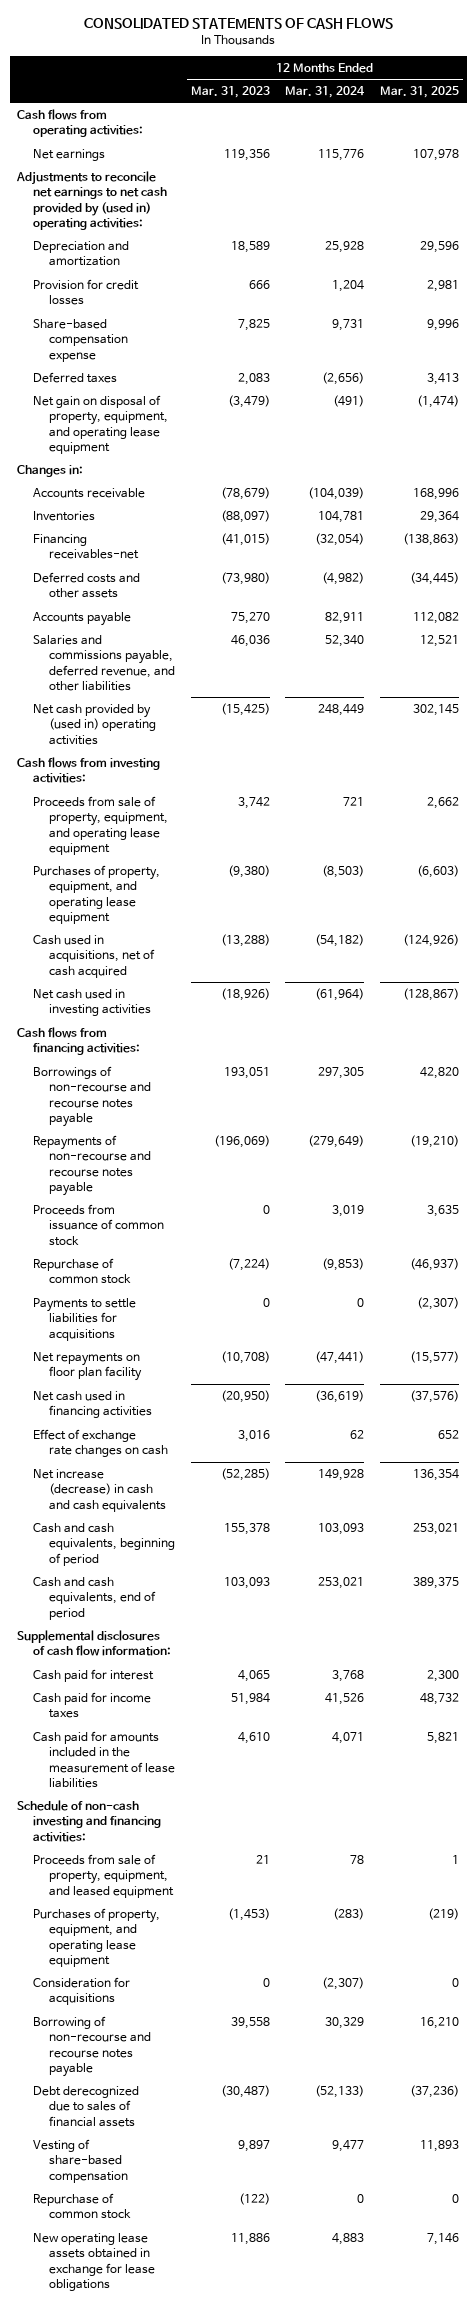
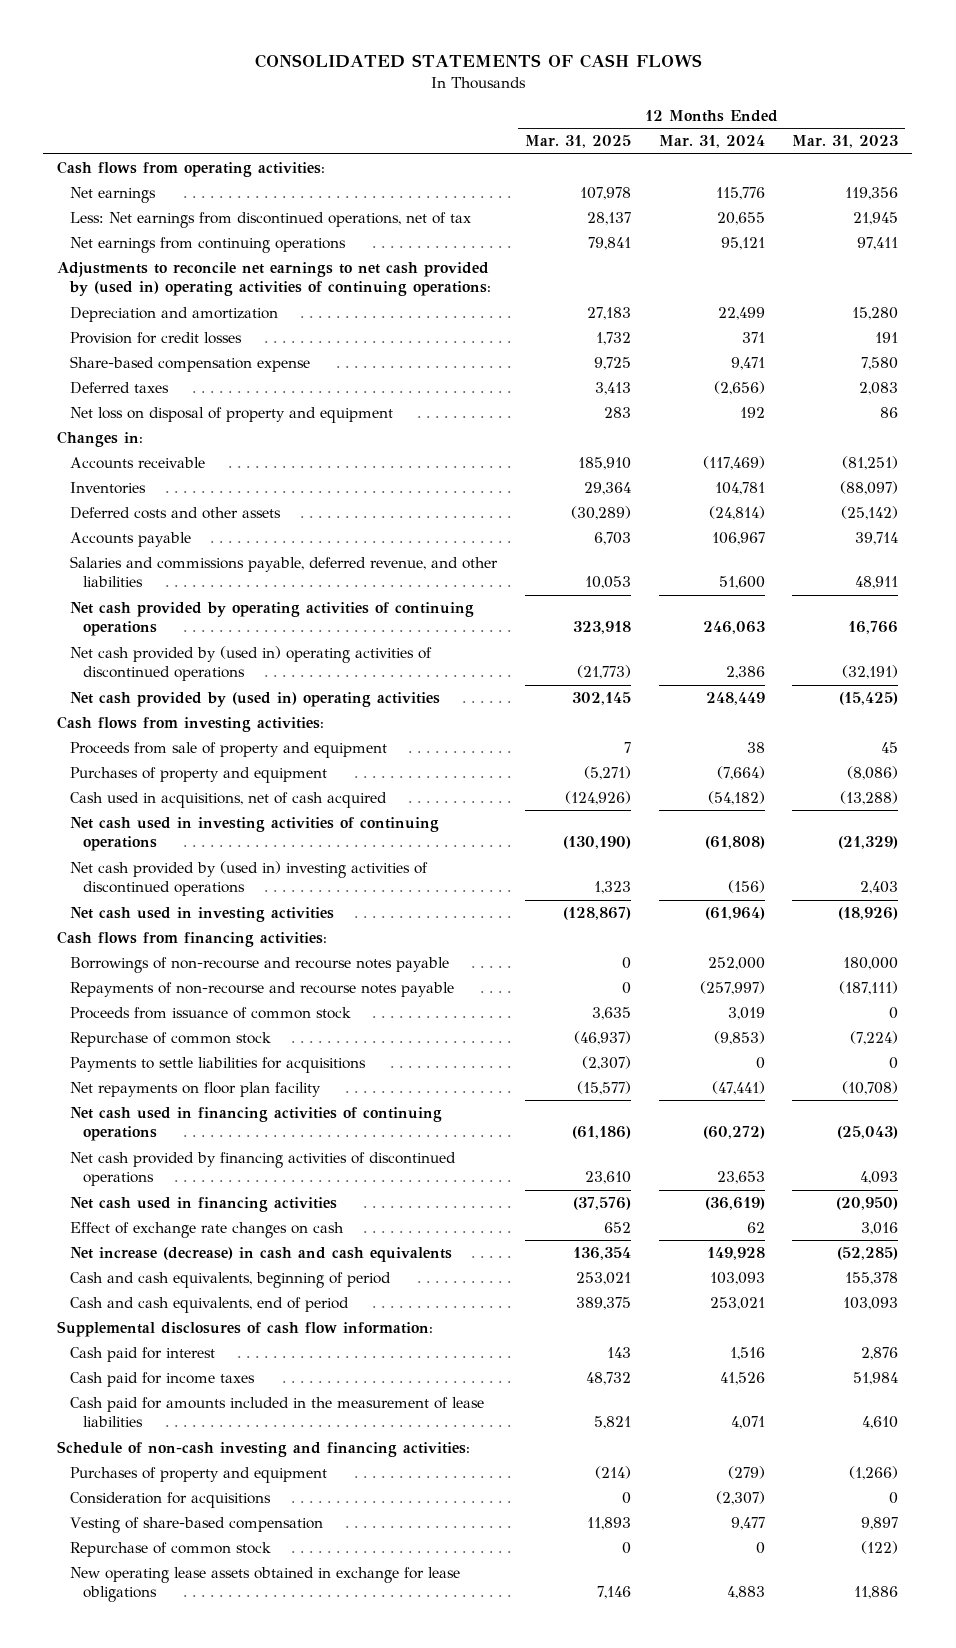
- | 12 Months Ended Mar. 31, 2023 | 12 Months Ended Mar. 31, 2024 | 12 Months Ended Mar. 31, 2025
+ | 12 Months Ended Mar. 31, 2025 | 12 Months Ended Mar. 31, 2024 | 12 Months Ended Mar. 31, 2023
- Adjustments to reconcile net earnings to net cash provided by (used in) operating activities:
- Depreciation and amortization | 18,589 | 25,928 | 29,596
- Provision for credit losses | 666 | 1,204 | 2,981
- Share-based compensation expense | 7,825 | 9,731 | 9,996
+ Less: Net earnings from discontinued operations, net of tax | 28,137 | 20,655 | 21,945
+ Net earnings from continuing operations | 79,841 | 95,121 | 97,411
+ Adjustments to reconcile net earnings to net cash provided by (used in) operating activities of continuing operations:
+ Depreciation and amortization | 27,183 | 22,499 | 15,280
+ Provision for credit losses | 1,732 | 371 | 191
+ Share-based compensation expense | 9,725 | 9,471 | 7,580
- Net gain on disposal of property, equipment, and operating lease equipment | (3,479) | (491) | (1,474)
+ Net loss on disposal of property and equipment | 283 | 192 | 86
- Accounts receivable | (78,679) | (104,039) | 168,996
+ Accounts receivable | 185,910 | (117,469) | (81,251)
- Financing receivables-net | (41,015) | (32,054) | (138,863)
- Deferred costs and other assets | (73,980) | (4,982) | (34,445)
- Accounts payable | 75,270 | 82,911 | 112,082
- Salaries and commissions payable, deferred revenue, and other liabilities | 46,036 | 52,340 | 12,521
+ Deferred costs and other assets | (30,289) | (24,814) | (25,142)
+ Accounts payable | 6,703 | 106,967 | 39,714
+ Salaries and commissions payable, deferred revenue, and other liabilities | 10,053 | 51,600 | 48,911
+ Net cash provided by operating activities of continuing operations | 323,918 | 246,063 | 16,766
+ Net cash provided by (used in) operating activities of discontinued operations | (21,773) | 2,386 | (32,191)
- Proceeds from sale of property, equipment, and operating lease equipment | 3,742 | 721 | 2,662
- Purchases of property, equipment, and operating lease equipment | (9,380) | (8,503) | (6,603)
+ Proceeds from sale of property and equipment | 7 | 38 | 45
+ Purchases of property and equipment | (5,271) | (7,664) | (8,086)
+ Net cash used in investing activities of continuing operations | (130,190) | (61,808) | (21,329)
+ Net cash provided by (used in) investing activities of discontinued operations | 1,323 | (156) | 2,403
- Borrowings of non-recourse and recourse notes payable | 193,051 | 297,305 | 42,820
- Repayments of non-recourse and recourse notes payable | (196,069) | (279,649) | (19,210)
+ Borrowings of non-recourse and recourse notes payable | 0 | 252,000 | 180,000
+ Repayments of non-recourse and recourse notes payable | 0 | (257,997) | (187,111)
+ Net cash used in financing activities of continuing operations | (61,186) | (60,272) | (25,043)
+ Net cash provided by financing activities of discontinued operations | 23,610 | 23,653 | 4,093
- Cash paid for interest | 4,065 | 3,768 | 2,300
+ Cash paid for interest | 143 | 1,516 | 2,876
- Proceeds from sale of property, equipment, and leased equipment | 21 | 78 | 1
- Purchases of property, equipment, and operating lease equipment | (1,453) | (283) | (219)
+ Purchases of property and equipment | (214) | (279) | (1,266)
- Borrowing of non-recourse and recourse notes payable | 39,558 | 30,329 | 16,210
- Debt derecognized due to sales of financial assets | (30,487) | (52,133) | (37,236)

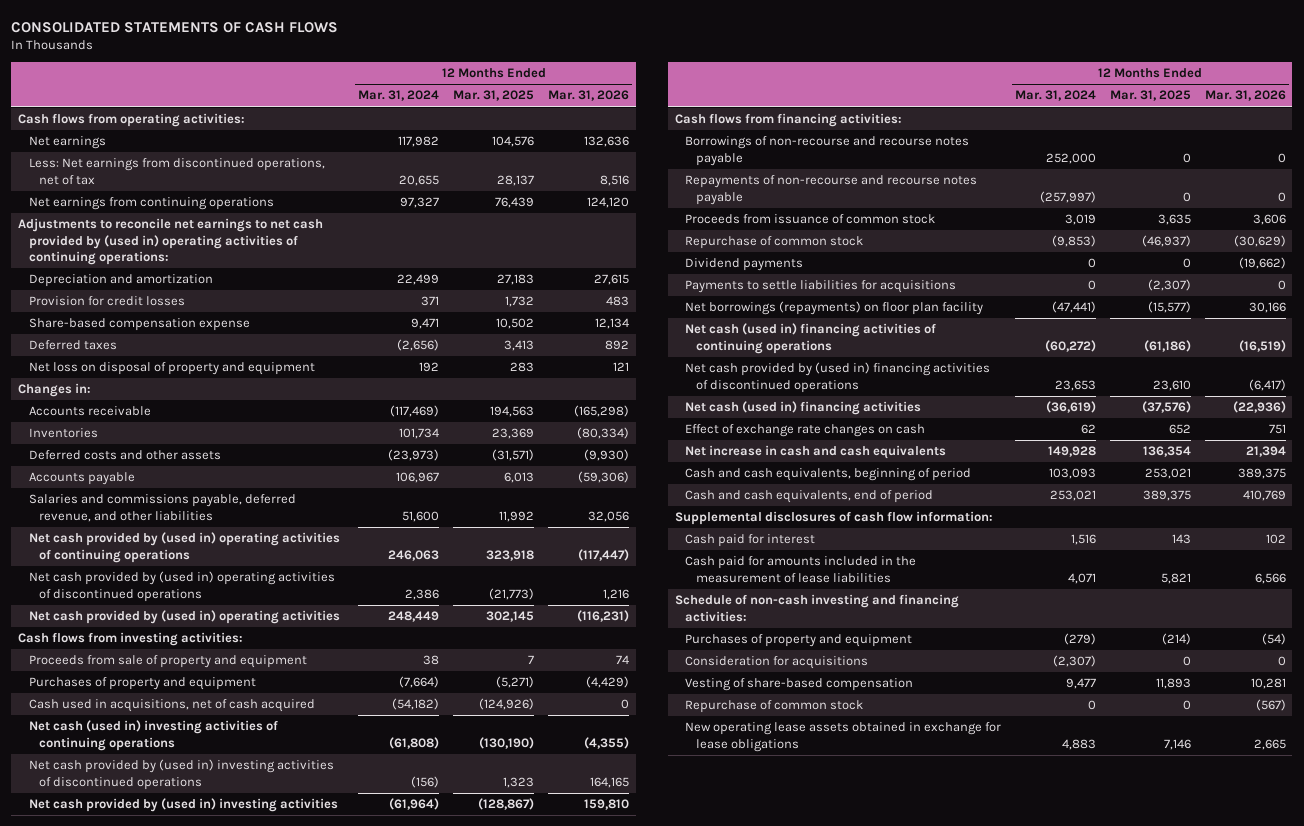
- | 12 Months Ended Mar. 31, 2025 | 12 Months Ended Mar. 31, 2024 | 12 Months Ended Mar. 31, 2023
+ | 12 Months Ended Mar. 31, 2024 | 12 Months Ended Mar. 31, 2025 | 12 Months Ended Mar. 31, 2026
- Net earnings | 107,978 | 115,776 | 119,356
+ Net earnings | 117,982 | 104,576 | 132,636
- Net earnings from continuing operations | 79,841 | 95,121 | 97,411
+ Net earnings from continuing operations | 97,327 | 76,439 | 124,120
- Share-based compensation expense | 9,725 | 9,471 | 7,580
+ Share-based compensation expense | 9,471 | 10,502 | 12,134
- Accounts receivable | 185,910 | (117,469) | (81,251)
- Inventories | 29,364 | 104,781 | (88,097)
- Deferred costs and other assets | (30,289) | (24,814) | (25,142)
- Accounts payable | 6,703 | 106,967 | 39,714
- Salaries and commissions payable, deferred revenue, and other liabilities | 10,053 | 51,600 | 48,911
- Net cash provided by operating activities of continuing operations | 323,918 | 246,063 | 16,766
+ Accounts receivable | (117,469) | 194,563 | (165,298)
+ Inventories | 101,734 | 23,369 | (80,334)
+ Deferred costs and other assets | (23,973) | (31,571) | (9,930)
+ Accounts payable | 106,967 | 6,013 | (59,306)
+ Salaries and commissions payable, deferred revenue, and other liabilities | 51,600 | 11,992 | 32,056
+ Net cash provided by (used in) operating activities of continuing operations | 246,063 | 323,918 | (117,447)
- Net cash used in investing activities of continuing operations | (130,190) | (61,808) | (21,329)
+ Net cash (used in) investing activities of continuing operations | (61,808) | (130,190) | (4,355)
- Net cash used in investing activities | (128,867) | (61,964) | (18,926)
+ Net cash provided by (used in) investing activities | (61,964) | (128,867) | 159,810
+ Dividend payments | 0 | 0 | (19,662)
- Net repayments on floor plan facility | (15,577) | (47,441) | (10,708)
- Net cash used in financing activities of continuing operations | (61,186) | (60,272) | (25,043)
- Net cash provided by financing activities of discontinued operations | 23,610 | 23,653 | 4,093
- Net cash used in financing activities | (37,576) | (36,619) | (20,950)
+ Net borrowings (repayments) on floor plan facility | (47,441) | (15,577) | 30,166
+ Net cash (used in) financing activities of continuing operations | (60,272) | (61,186) | (16,519)
+ Net cash provided by (used in) financing activities of discontinued operations | 23,653 | 23,610 | (6,417)
+ Net cash (used in) financing activities | (36,619) | (37,576) | (22,936)
- Net increase (decrease) in cash and cash equivalents | 136,354 | 149,928 | (52,285)
+ Net increase in cash and cash equivalents | 149,928 | 136,354 | 21,394
- Cash paid for income taxes | 48,732 | 41,526 | 51,984

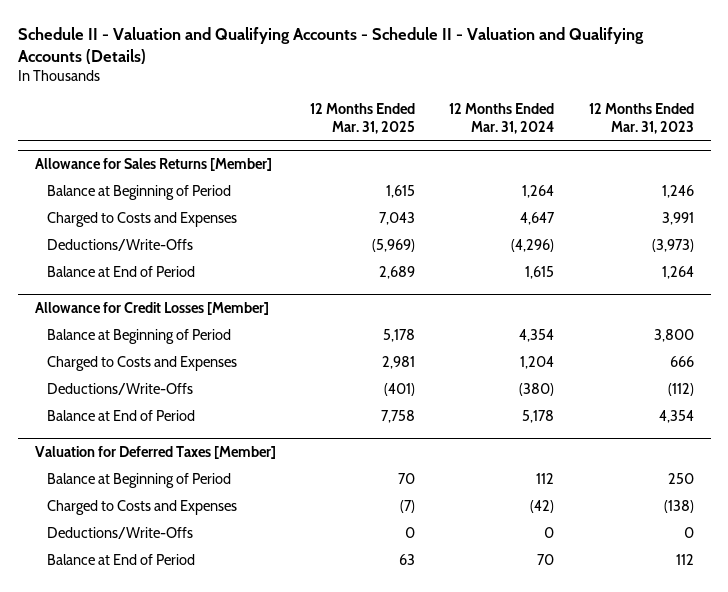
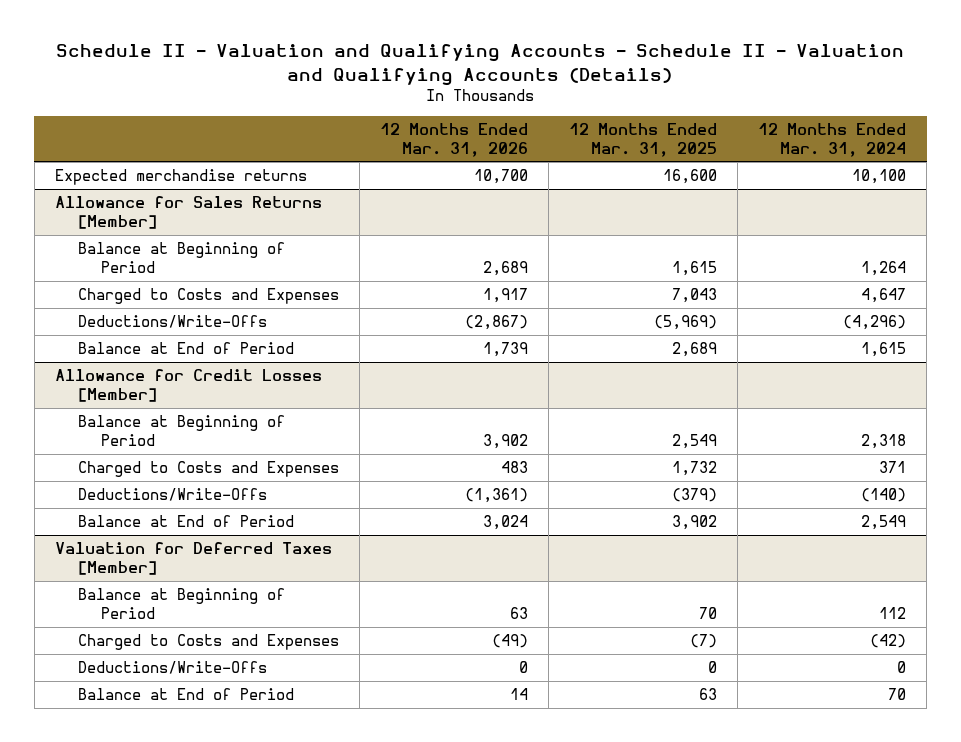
- | 12 Months Ended Mar. 31, 2025 | 12 Months Ended Mar. 31, 2024 | 12 Months Ended Mar. 31, 2023
+ | 12 Months Ended Mar. 31, 2026 | 12 Months Ended Mar. 31, 2025 | 12 Months Ended Mar. 31, 2024
+ Expected merchandise returns | 10,700 | 16,600 | 10,100
@ Allowance for Credit Losses [Member]
- Balance at Beginning of Period | 5,178 | 4,354 | 3,800
- Charged to Costs and Expenses | 2,981 | 1,204 | 666
- Deductions/Write-Offs | (401) | (380) | (112)
- Balance at End of Period | 7,758 | 5,178 | 4,354
+ Balance at Beginning of Period | 3,902 | 2,549 | 2,318
+ Charged to Costs and Expenses | 483 | 1,732 | 371
+ Deductions/Write-Offs | (1,361) | (379) | (140)
+ Balance at End of Period | 3,024 | 3,902 | 2,549

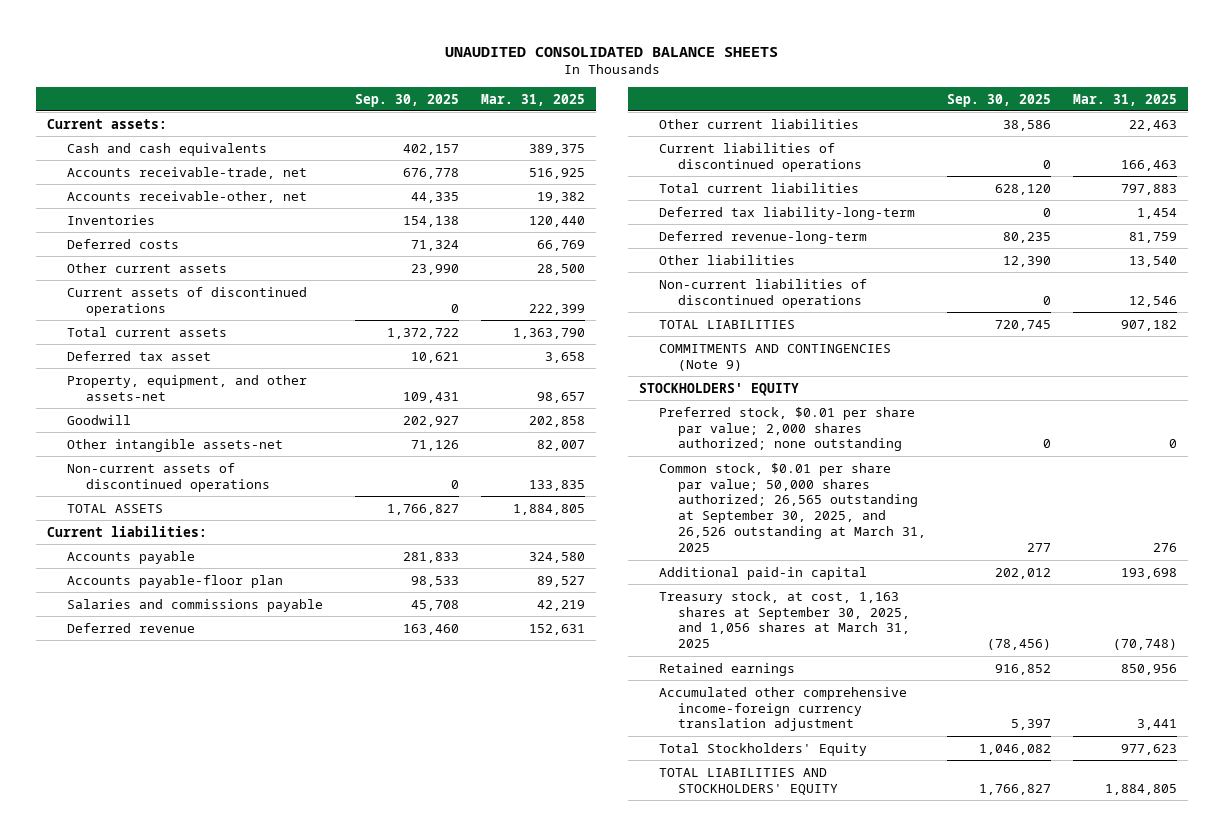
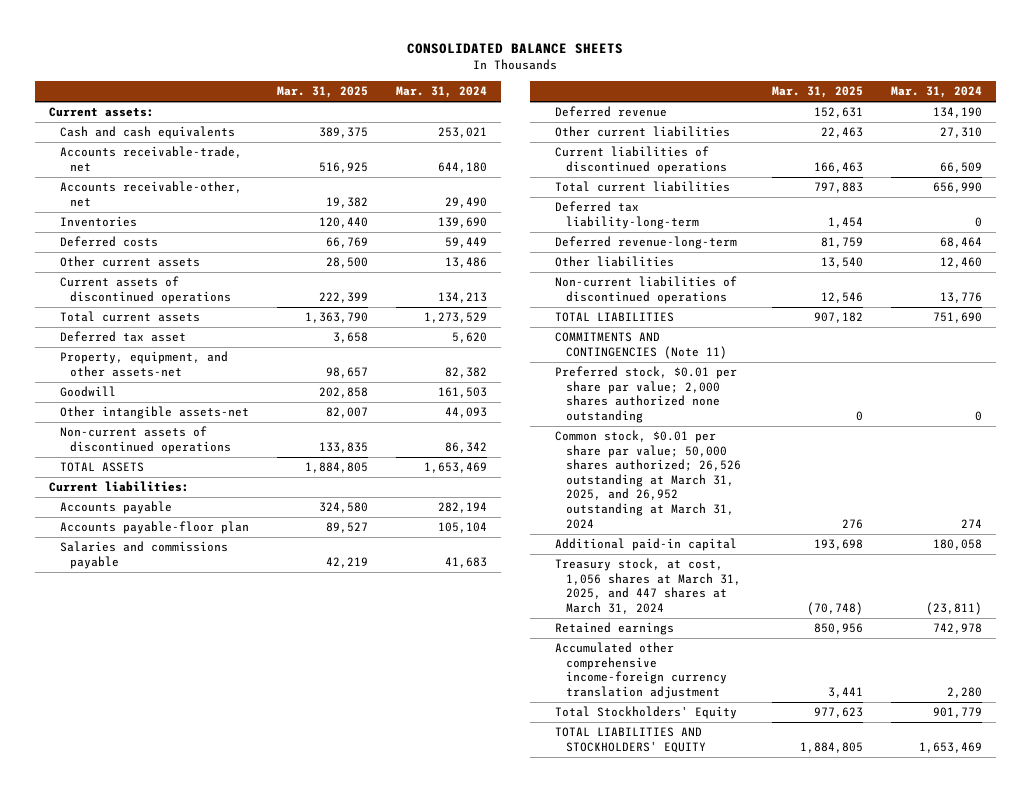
- UNAUDITED CONSOLIDATED BALANCE SHEETS
+ CONSOLIDATED BALANCE SHEETS
- | Sep. 30, 2025 | Mar. 31, 2025
+ | Mar. 31, 2025 | Mar. 31, 2024
- COMMITMENTS AND CONTINGENCIES (Note 9)
- STOCKHOLDERS' EQUITY
- Preferred stock, $0.01 per share par value; 2,000 shares authorized; none outstanding | 0 | 0
- Common stock, $0.01 per share par value; 50,000 shares authorized; 26,565 outstanding at September 30, 2025, and 26,526 outstanding at March 31, 2025 | 277 | 276
+ COMMITMENTS AND CONTINGENCIES (Note 11)
+ Preferred stock, $0.01 per share par value; 2,000 shares authorized none outstanding | 0 | 0
+ Common stock, $0.01 per share par value; 50,000 shares authorized; 26,526 outstanding at March 31, 2025, and 26,952 outstanding at March 31, 2024 | 276 | 274
- Treasury stock, at cost, 1,163 shares at September 30, 2025, and 1,056 shares at March 31, 2025 | (78,456) | (70,748)
+ Treasury stock, at cost, 1,056 shares at March 31, 2025, and 447 shares at March 31, 2024 | (70,748) | (23,811)

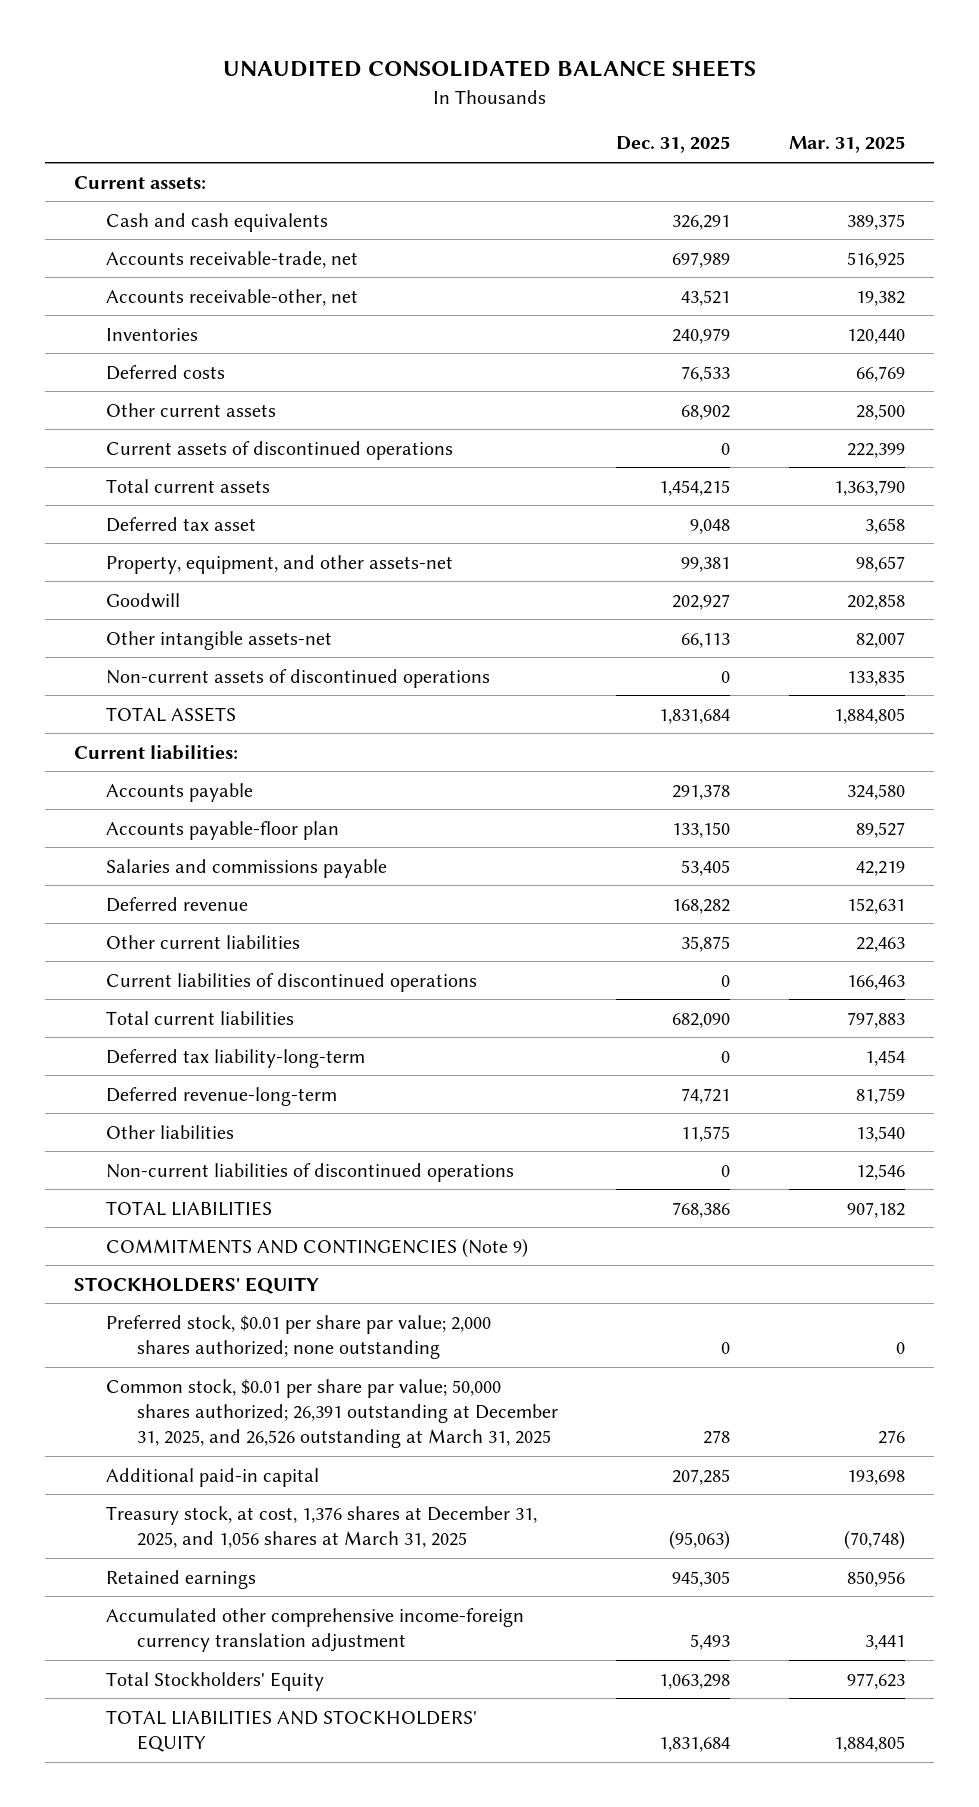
- CONSOLIDATED BALANCE SHEETS
+ UNAUDITED CONSOLIDATED BALANCE SHEETS
- | Mar. 31, 2025 | Mar. 31, 2024
+ | Dec. 31, 2025 | Mar. 31, 2025
- COMMITMENTS AND CONTINGENCIES (Note 11)
- Preferred stock, $0.01 per share par value; 2,000 shares authorized none outstanding | 0 | 0
- Common stock, $0.01 per share par value; 50,000 shares authorized; 26,526 outstanding at March 31, 2025, and 26,952 outstanding at March 31, 2024 | 276 | 274
+ COMMITMENTS AND CONTINGENCIES (Note 9)
+ STOCKHOLDERS' EQUITY
+ Preferred stock, $0.01 per share par value; 2,000 shares authorized; none outstanding | 0 | 0
+ Common stock, $0.01 per share par value; 50,000 shares authorized; 26,391 outstanding at December 31, 2025, and 26,526 outstanding at March 31, 2025 | 278 | 276
- Treasury stock, at cost, 1,056 shares at March 31, 2025, and 447 shares at March 31, 2024 | (70,748) | (23,811)
+ Treasury stock, at cost, 1,376 shares at December 31, 2025, and 1,056 shares at March 31, 2025 | (95,063) | (70,748)

